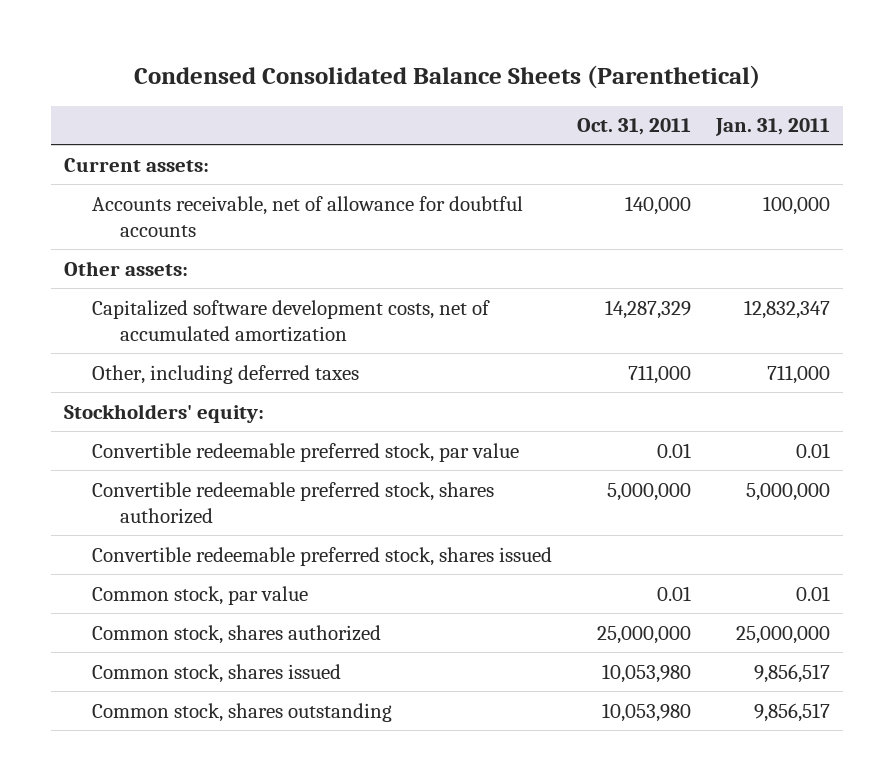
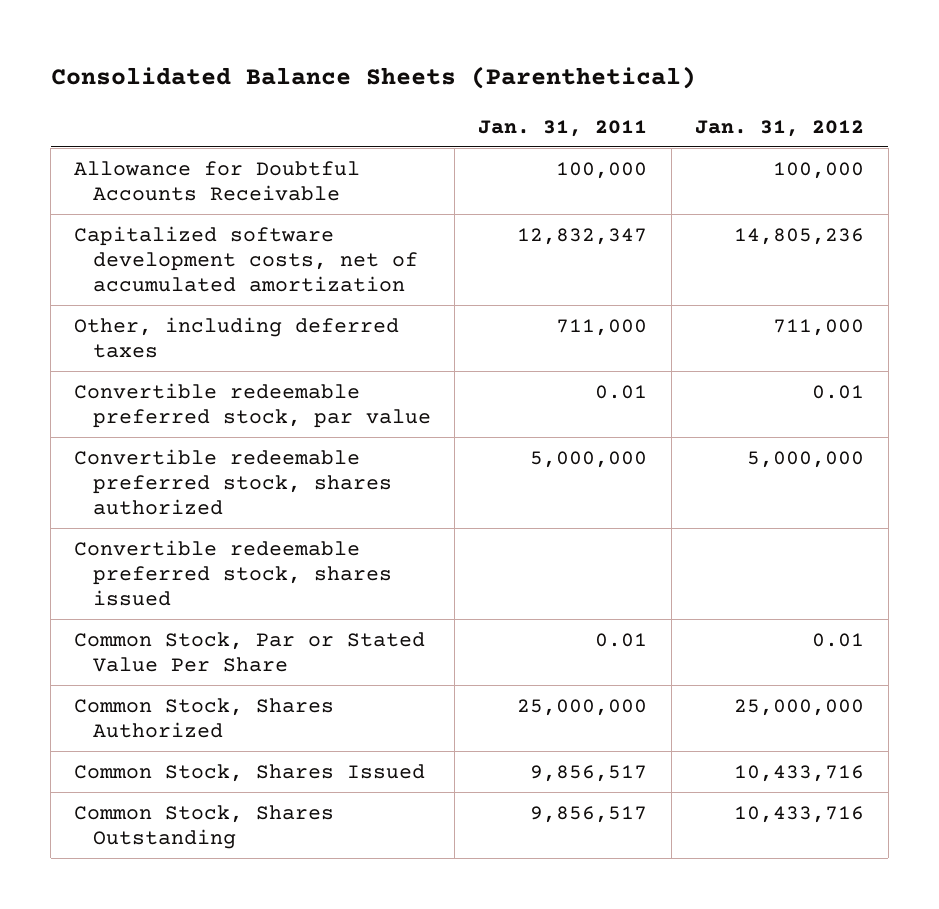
- Condensed Consolidated Balance Sheets (Parenthetical)
+ Consolidated Balance Sheets (Parenthetical)
- | Oct. 31, 2011 | Jan. 31, 2011
+ | Jan. 31, 2011 | Jan. 31, 2012
- Current assets:
- Accounts receivable, net of allowance for doubtful accounts | 140,000 | 100,000
- Other assets:
+ Allowance for Doubtful Accounts Receivable | 100,000 | 100,000
- Stockholders' equity:
- Common stock, par value | 0.01 | 0.01
- Common stock, shares authorized | 25,000,000 | 25,000,000
- Common stock, shares issued | 10,053,980 | 9,856,517
- Common stock, shares outstanding | 10,053,980 | 9,856,517
+ Common Stock, Par or Stated Value Per Share | 0.01 | 0.01
+ Common Stock, Shares Authorized | 25,000,000 | 25,000,000
+ Common Stock, Shares Issued | 9,856,517 | 10,433,716
+ Common Stock, Shares Outstanding | 9,856,517 | 10,433,716

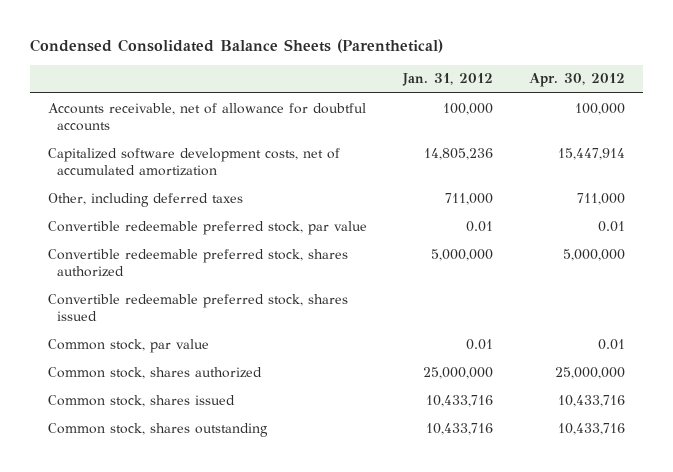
- Consolidated Balance Sheets (Parenthetical)
+ Condensed Consolidated Balance Sheets (Parenthetical)
- | Jan. 31, 2011 | Jan. 31, 2012
+ | Jan. 31, 2012 | Apr. 30, 2012
- Allowance for Doubtful Accounts Receivable | 100,000 | 100,000
+ Accounts receivable, net of allowance for doubtful accounts | 100,000 | 100,000
- Common Stock, Par or Stated Value Per Share | 0.01 | 0.01
- Common Stock, Shares Authorized | 25,000,000 | 25,000,000
- Common Stock, Shares Issued | 9,856,517 | 10,433,716
- Common Stock, Shares Outstanding | 9,856,517 | 10,433,716
+ Common stock, par value | 0.01 | 0.01
+ Common stock, shares authorized | 25,000,000 | 25,000,000
+ Common stock, shares issued | 10,433,716 | 10,433,716
+ Common stock, shares outstanding | 10,433,716 | 10,433,716

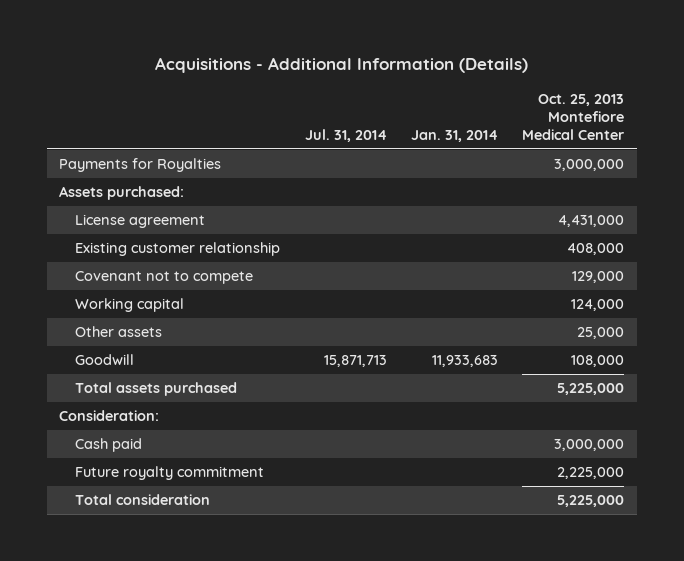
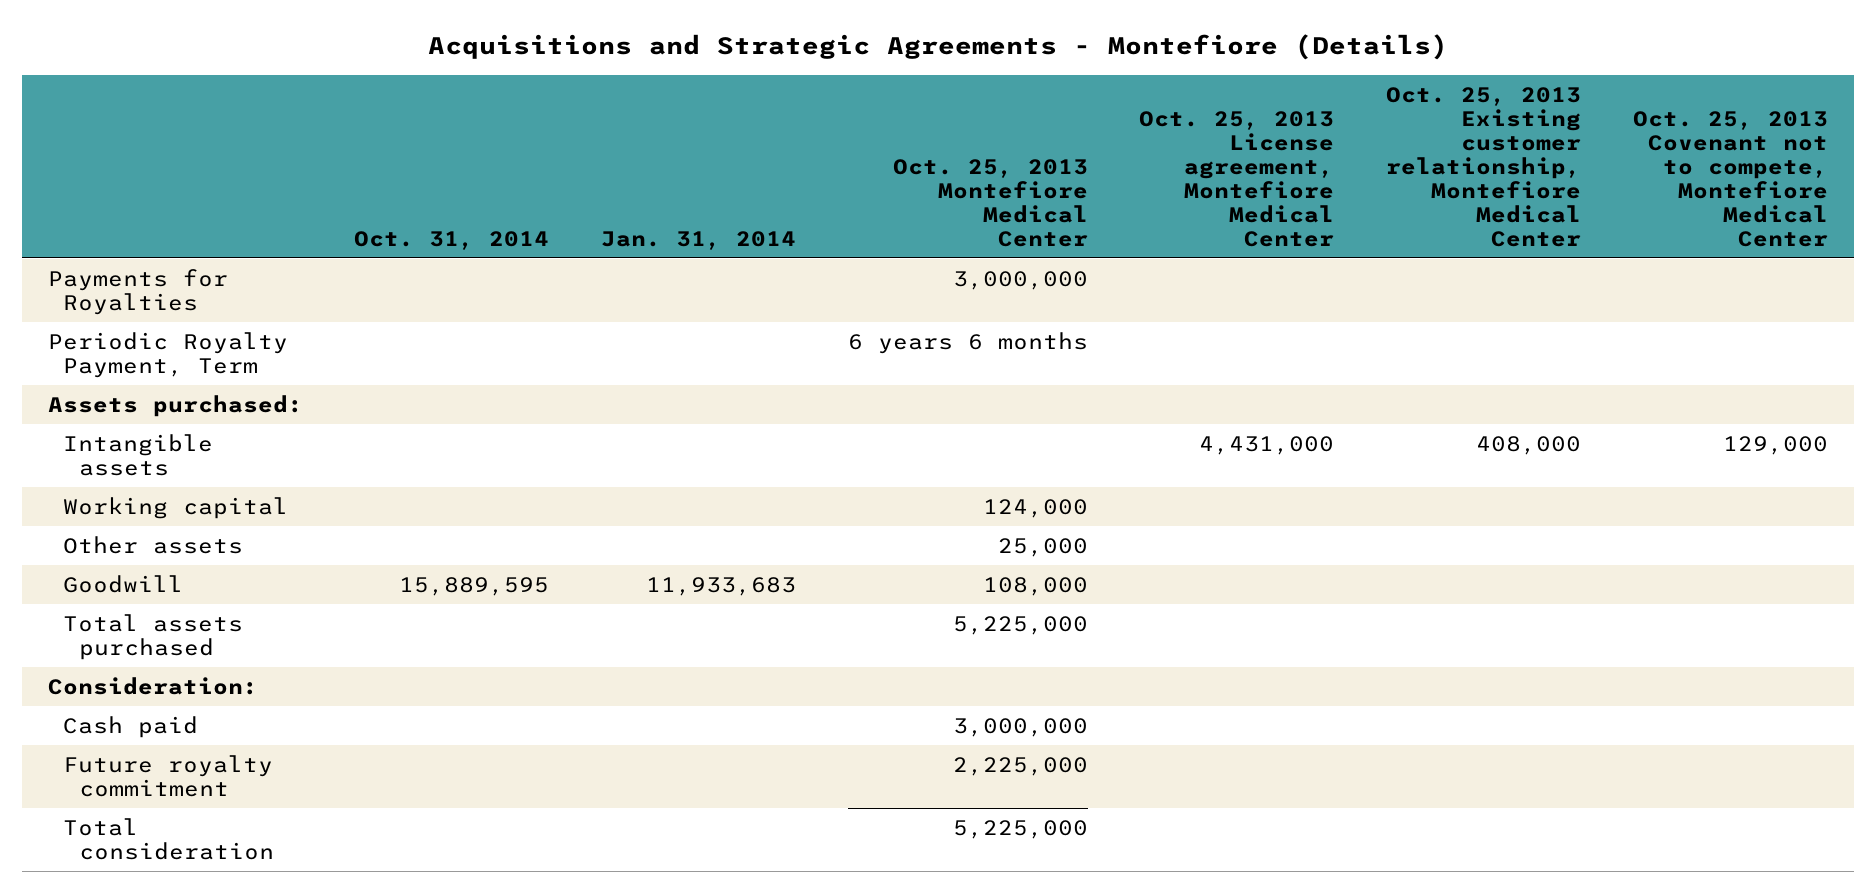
- Acquisitions - Additional Information (Details)
+ Acquisitions and Strategic Agreements - Montefiore (Details)
- | Jul. 31, 2014 | Jan. 31, 2014 | Oct. 25, 2013 Montefiore Medical Center
+ | Oct. 31, 2014 | Jan. 31, 2014 | Oct. 25, 2013 Montefiore Medical Center | Oct. 25, 2013 License agreement, Montefiore Medical Center | Oct. 25, 2013 Existing customer relationship, Montefiore Medical Center | Oct. 25, 2013 Covenant not to compete, Montefiore Medical Center
+ Periodic Royalty Payment, Term | | | 6 years 6 months | | |
- License agreement | | | 4,431,000
- Existing customer relationship | | | 408,000
- Covenant not to compete | | | 129,000
+ Intangible assets | | | | 4,431,000 | 408,000 | 129,000

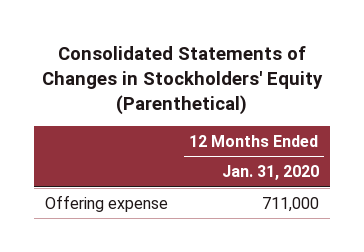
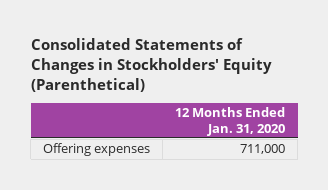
- Offering expense | 711,000
+ Offering expenses | 711,000

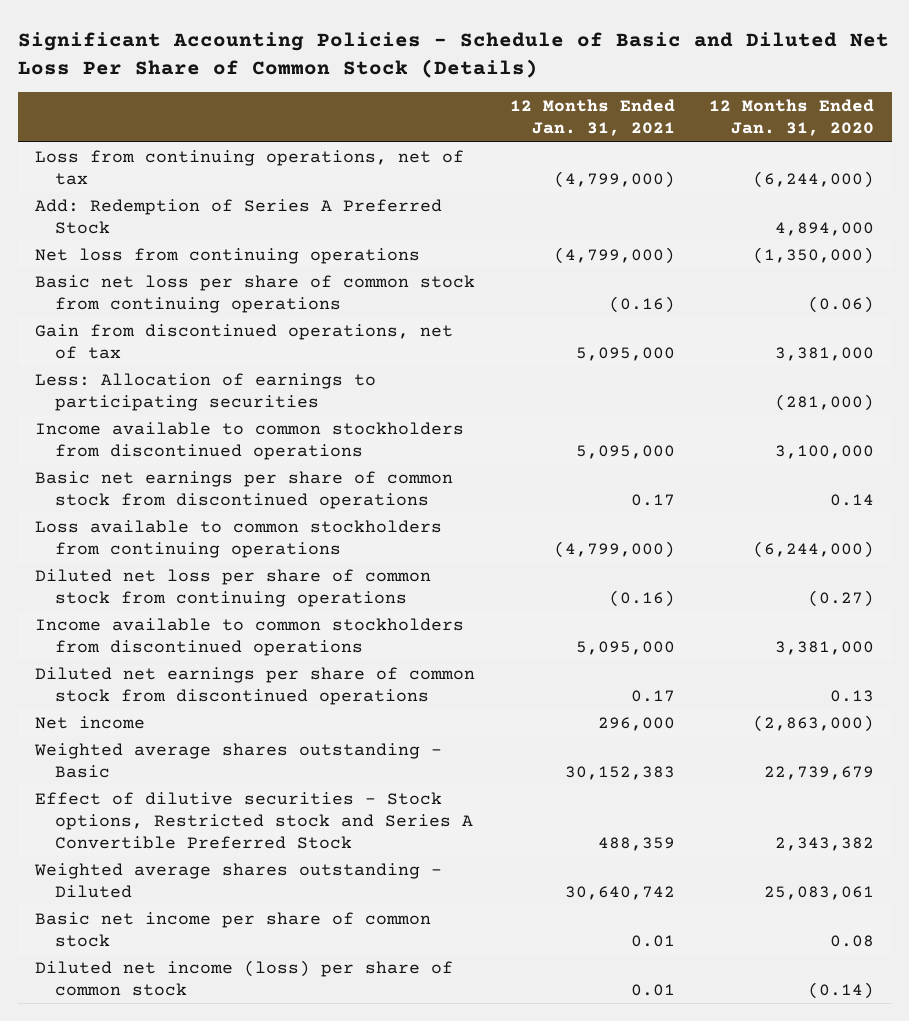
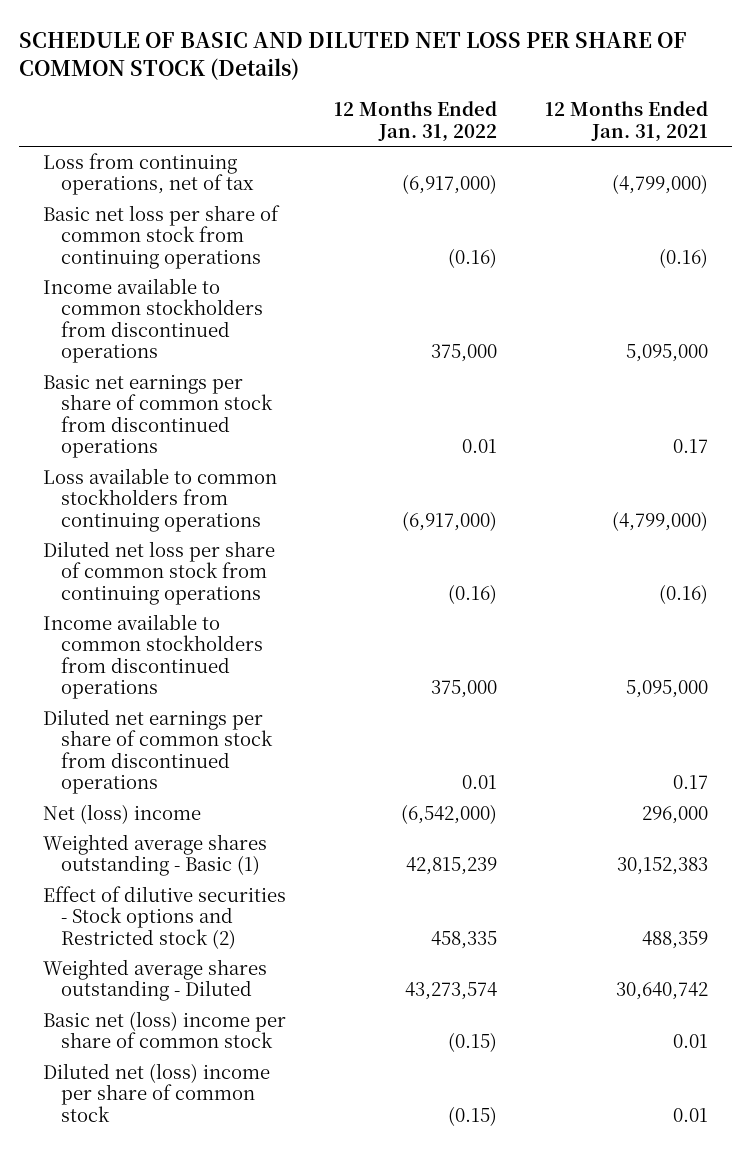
- Significant Accounting Policies - Schedule of Basic and Diluted Net Loss Per Share of Common Stock (Details)
+ SCHEDULE OF BASIC AND DILUTED NET LOSS PER SHARE OF COMMON STOCK (Details)
- | 12 Months Ended Jan. 31, 2021 | 12 Months Ended Jan. 31, 2020
+ | 12 Months Ended Jan. 31, 2022 | 12 Months Ended Jan. 31, 2021
- Add: Redemption of Series A Preferred Stock | | 4,894,000
- Net loss from continuing operations | (4,799,000) | (1,350,000)
- Gain from discontinued operations, net of tax | 5,095,000 | 3,381,000
- Less: Allocation of earnings to participating securities | | (281,000)
- Net income | 296,000 | (2,863,000)
- Weighted average shares outstanding - Basic | 30,152,383 | 22,739,679
- Effect of dilutive securities - Stock options, Restricted stock and Series A Convertible Preferred Stock | 488,359 | 2,343,382
+ Net (loss) income | (6,542,000) | 296,000
+ Weighted average shares outstanding - Basic (1) | 42,815,239 | 30,152,383
+ Effect of dilutive securities - Stock options and Restricted stock (2) | 458,335 | 488,359
- Basic net income per share of common stock | 0.01 | 0.08
- Diluted net income (loss) per share of common stock | 0.01 | (0.14)
+ Basic net (loss) income per share of common stock | (0.15) | 0.01
+ Diluted net (loss) income per share of common stock | (0.15) | 0.01

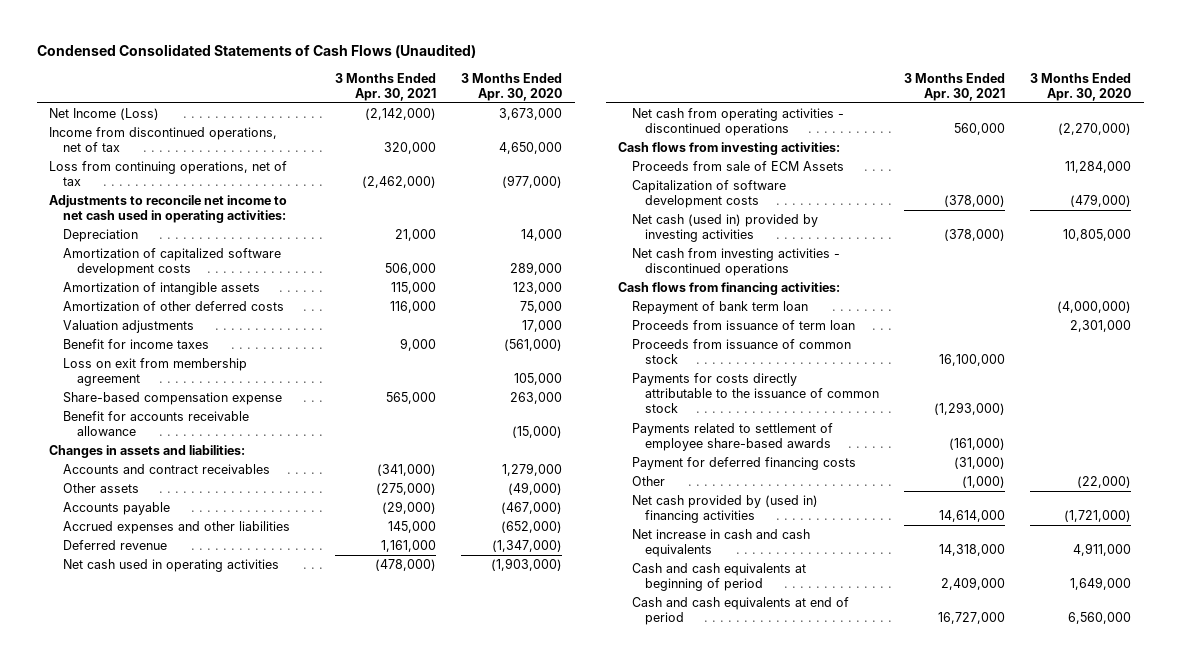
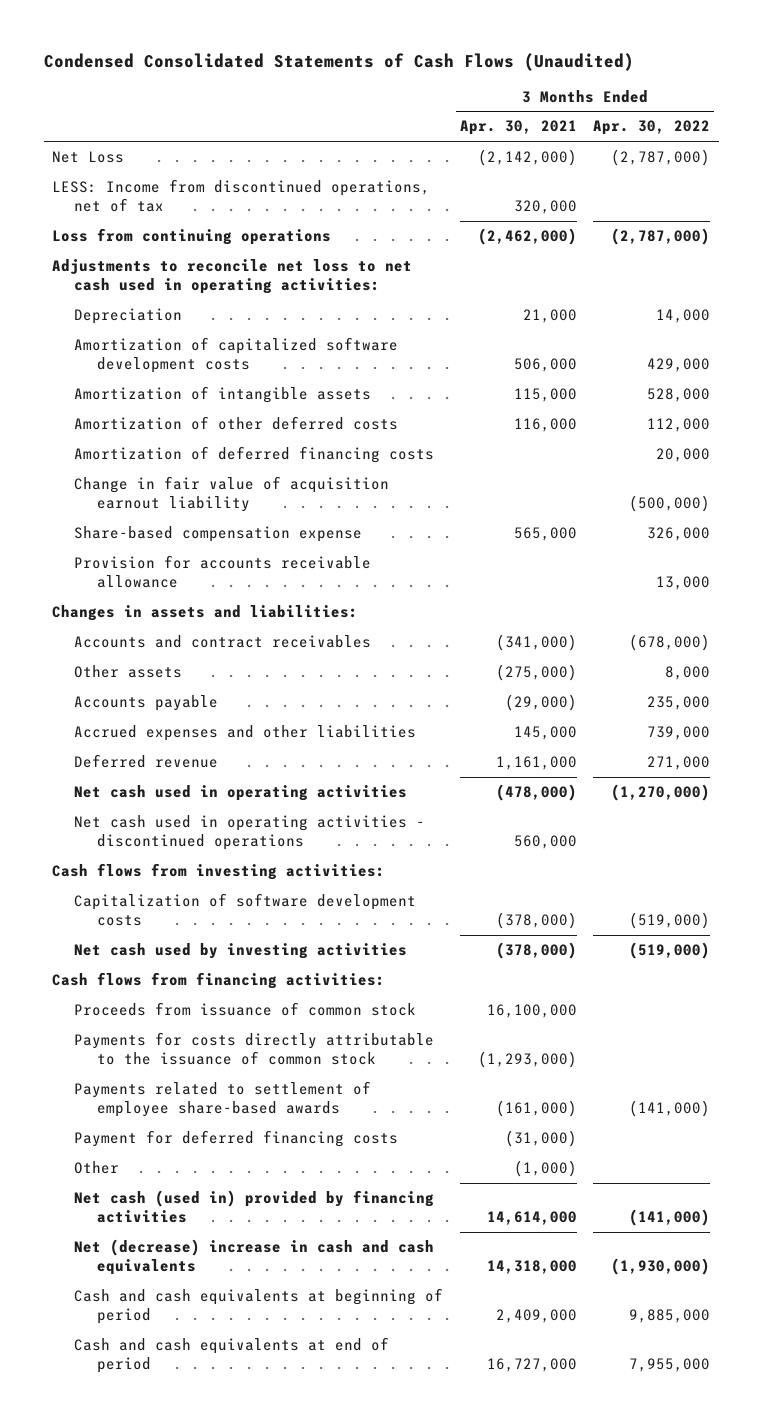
- | 3 Months Ended Apr. 30, 2021 | 3 Months Ended Apr. 30, 2020
+ | 3 Months Ended Apr. 30, 2021 | 3 Months Ended Apr. 30, 2022
- Net Income (Loss) | (2,142,000) | 3,673,000
- Income from discontinued operations, net of tax | 320,000 | 4,650,000
- Loss from continuing operations, net of tax | (2,462,000) | (977,000)
- Adjustments to reconcile net income to net cash used in operating activities:
+ Net Loss | (2,142,000) | (2,787,000)
+ LESS: Income from discontinued operations, net of tax | 320,000 |
+ Loss from continuing operations | (2,462,000) | (2,787,000)
+ Adjustments to reconcile net loss to net cash used in operating activities:
- Valuation adjustments | | 17,000
- Benefit for income taxes | 9,000 | (561,000)
- Loss on exit from membership agreement | | 105,000
+ Amortization of deferred financing costs | | 20,000
+ Change in fair value of acquisition earnout liability | | (500,000)
- Benefit for accounts receivable allowance | | (15,000)
+ Provision for accounts receivable allowance | | 13,000
- Net cash from operating activities - discontinued operations | 560,000 | (2,270,000)
+ Net cash used in operating activities - discontinued operations | 560,000 |
- Proceeds from sale of ECM Assets | | 11,284,000
- Net cash (used in) provided by investing activities | (378,000) | 10,805,000
- Net cash from investing activities - discontinued operations
+ Net cash used by investing activities | (378,000) | (519,000)
- Repayment of bank term loan | | (4,000,000)
- Proceeds from issuance of term loan | | 2,301,000
- Net cash provided by (used in) financing activities | 14,614,000 | (1,721,000)
- Net increase in cash and cash equivalents | 14,318,000 | 4,911,000
+ Net cash (used in) provided by financing activities | 14,614,000 | (141,000)
+ Net (decrease) increase in cash and cash equivalents | 14,318,000 | (1,930,000)

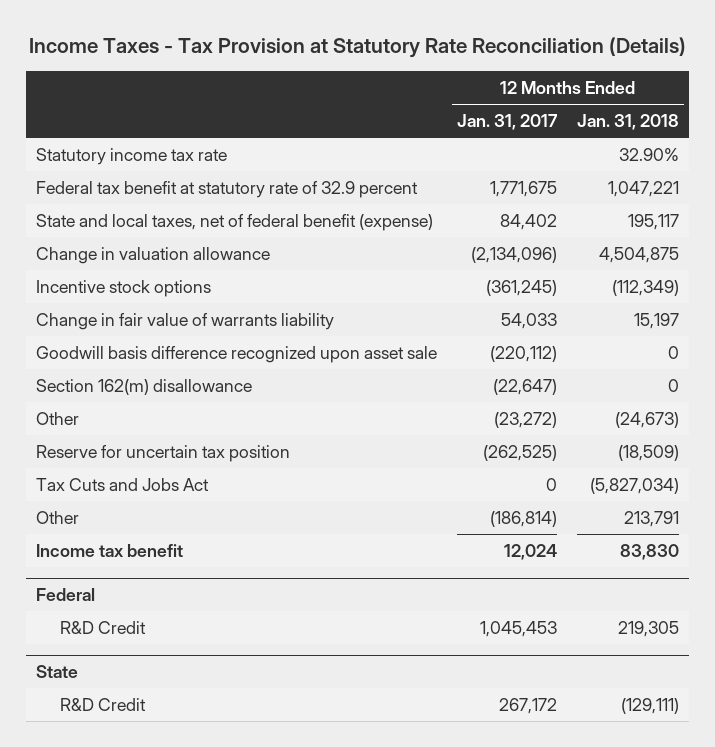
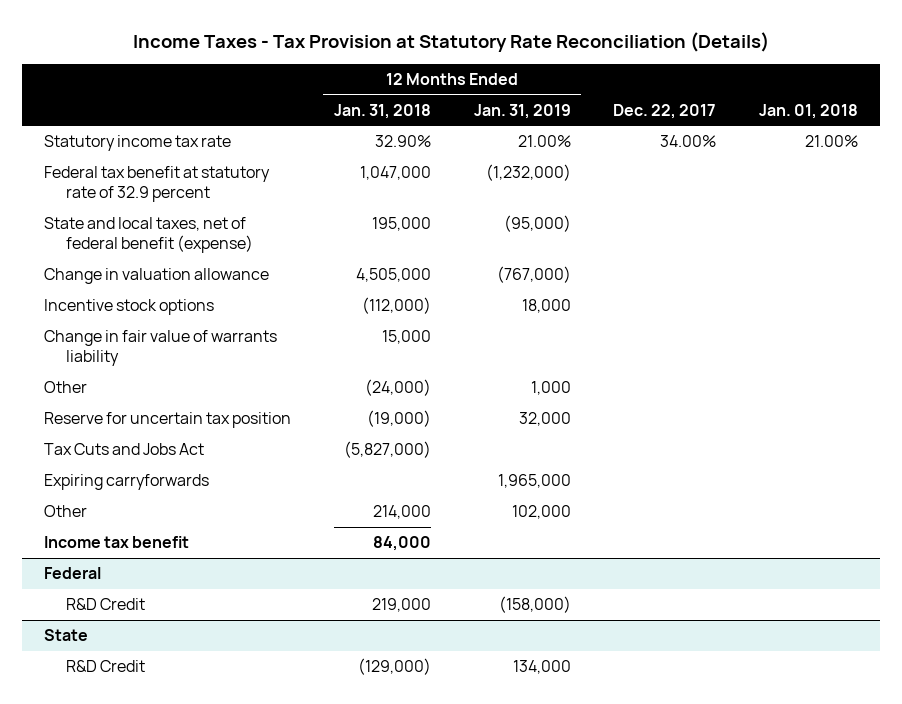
- | 12 Months Ended Jan. 31, 2017 | 12 Months Ended Jan. 31, 2018
+ | 12 Months Ended Jan. 31, 2018 | 12 Months Ended Jan. 31, 2019 | Dec. 22, 2017 | Jan. 01, 2018
- Federal tax benefit at statutory rate of 32.9 percent | 1,771,675 | 1,047,221
- State and local taxes, net of federal benefit (expense) | 84,402 | 195,117
- Change in valuation allowance | (2,134,096) | 4,504,875
- Incentive stock options | (361,245) | (112,349)
- Change in fair value of warrants liability | 54,033 | 15,197
- Goodwill basis difference recognized upon asset sale | (220,112) | 0
- Section 162(m) disallowance | (22,647) | 0
- Other | (23,272) | (24,673)
- Reserve for uncertain tax position | (262,525) | (18,509)
- Tax Cuts and Jobs Act | 0 | (5,827,034)
- Other | (186,814) | 213,791
- Income tax benefit | 12,024 | 83,830
+ Federal tax benefit at statutory rate of 32.9 percent | 1,047,000 | (1,232,000) | |
+ State and local taxes, net of federal benefit (expense) | 195,000 | (95,000) | |
+ Change in valuation allowance | 4,505,000 | (767,000) | |
+ Incentive stock options | (112,000) | 18,000 | |
+ Change in fair value of warrants liability | 15,000 | | |
+ Other | (24,000) | 1,000 | |
+ Reserve for uncertain tax position | (19,000) | 32,000 | |
+ Tax Cuts and Jobs Act | (5,827,000) | | |
+ Expiring carryforwards | | 1,965,000 | |
+ Other | 214,000 | 102,000 | |
+ Income tax benefit | 84,000 | | |
@ Federal
- R&D Credit | 1,045,453 | 219,305
+ R&D Credit | 219,000 | (158,000) | |
@ State
- R&D Credit | 267,172 | (129,111)
+ R&D Credit | (129,000) | 134,000 | |

